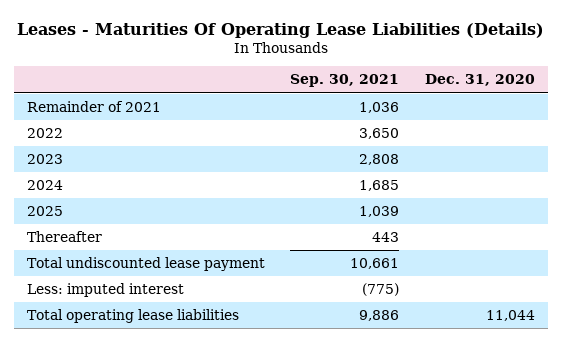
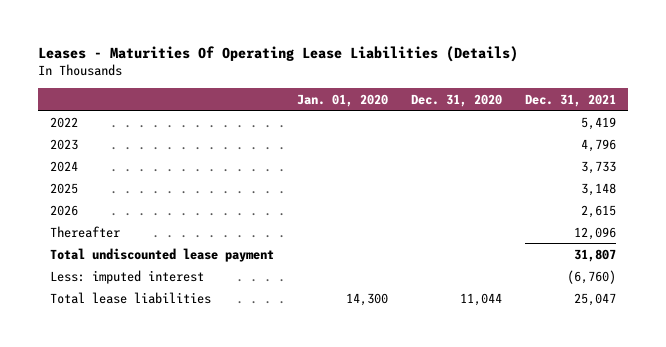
- | Sep. 30, 2021 | Dec. 31, 2020
+ | Jan. 01, 2020 | Dec. 31, 2020 | Dec. 31, 2021
- Remainder of 2021 | 1,036 |
+ 2026 | | | 2,615
- Total operating lease liabilities | 9,886 | 11,044
+ Total lease liabilities | 14,300 | 11,044 | 25,047

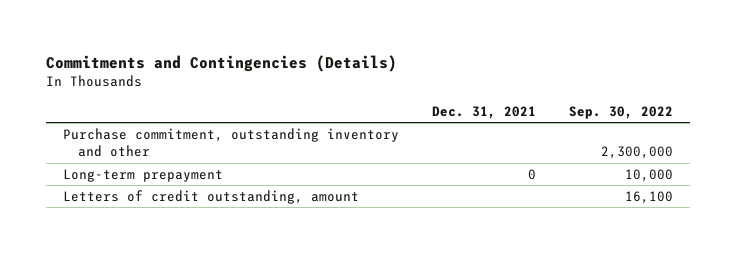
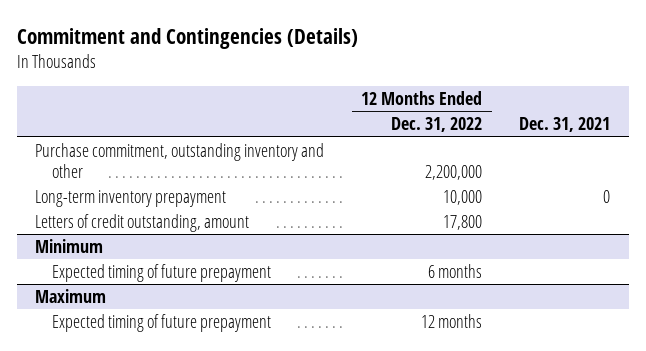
- Commitments and Contingencies (Details)
+ Commitment and Contingencies (Details)
- | Dec. 31, 2021 | Sep. 30, 2022
+ | 12 Months Ended Dec. 31, 2022 | Dec. 31, 2021
- Long-term prepayment | 0 | 10,000
+ Long-term inventory prepayment | 10,000 | 0
+ Minimum
+ Expected timing of future prepayment | 6 months |
+ Maximum
+ Expected timing of future prepayment | 12 months |

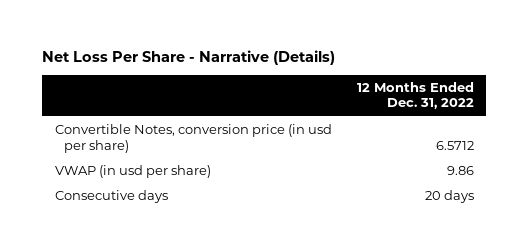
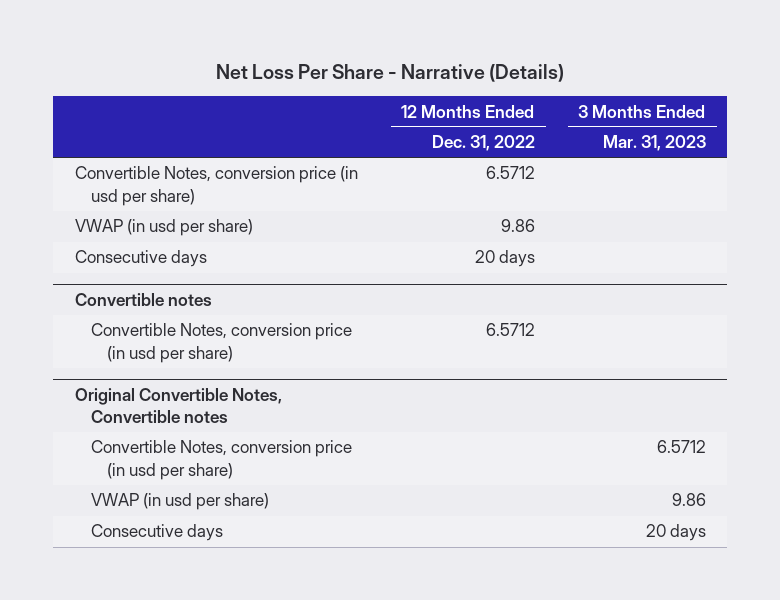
- | 12 Months Ended Dec. 31, 2022
+ | 12 Months Ended Dec. 31, 2022 | 3 Months Ended Mar. 31, 2023
+ Convertible notes
+ Convertible Notes, conversion price (in usd per share) | 6.5712 |
+ Original Convertible Notes, Convertible notes
+ Convertible Notes, conversion price (in usd per share) | | 6.5712
+ VWAP (in usd per share) | | 9.86
+ Consecutive days | | 20 days

